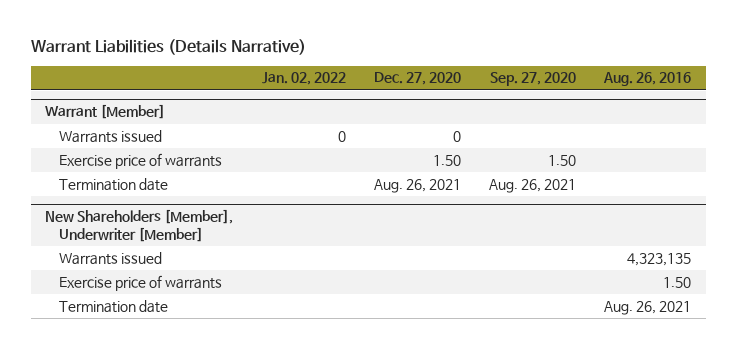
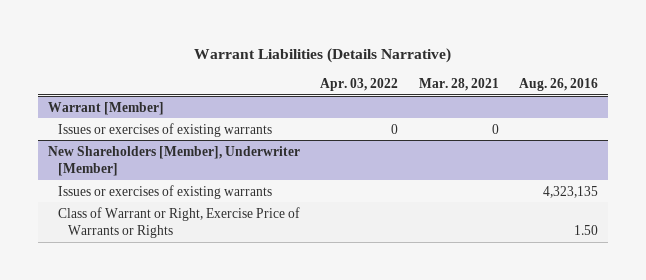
- | Jan. 02, 2022 | Dec. 27, 2020 | Sep. 27, 2020 | Aug. 26, 2016
+ | Apr. 03, 2022 | Mar. 28, 2021 | Aug. 26, 2016
@ Warrant [Member]
- Warrants issued | 0 | 0 | |
- Exercise price of warrants | | 1.50 | 1.50 |
- Termination date | | Aug. 26, 2021 | Aug. 26, 2021 |
+ Issues or exercises of existing warrants | 0 | 0 |
@ New Shareholders [Member], Underwriter [Member]
- Warrants issued | | | | 4,323,135
- Exercise price of warrants | | | | 1.50
- Termination date | | | | Aug. 26, 2021
+ Issues or exercises of existing warrants | | | 4,323,135
+ Class of Warrant or Right, Exercise Price of Warrants or Rights | | | 1.50

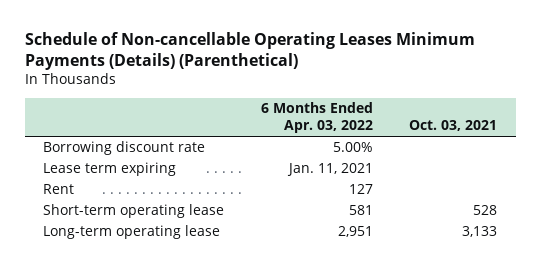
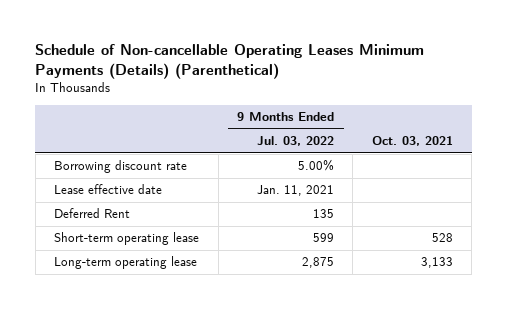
- | 6 Months Ended Apr. 03, 2022 | Oct. 03, 2021
+ | 9 Months Ended Jul. 03, 2022 | Oct. 03, 2021
- Lease term expiring | Jan. 11, 2021 |
- Rent | 127 |
+ Lease effective date | Jan. 11, 2021 |
+ Deferred Rent | 135 |

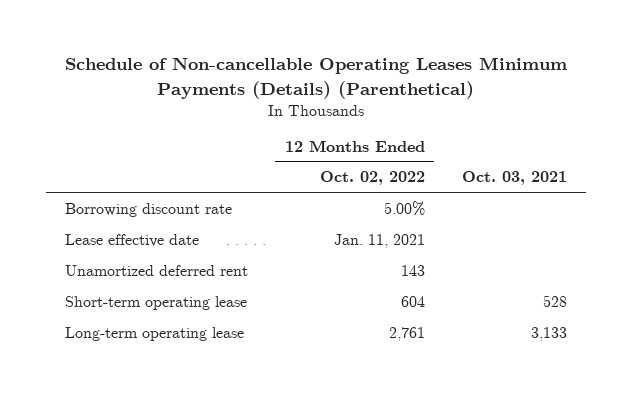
- | 9 Months Ended Jul. 03, 2022 | Oct. 03, 2021
+ | 12 Months Ended Oct. 02, 2022 | Oct. 03, 2021
- Deferred Rent | 135 |
+ Unamortized deferred rent | 143 |

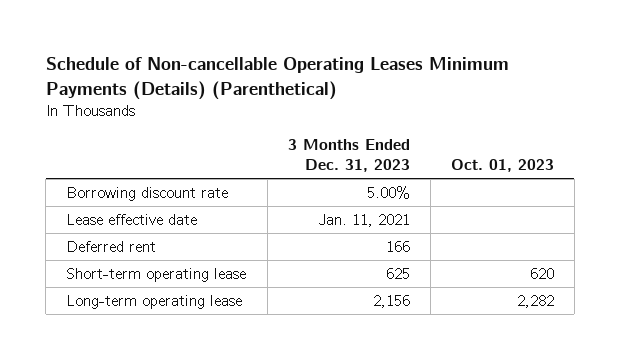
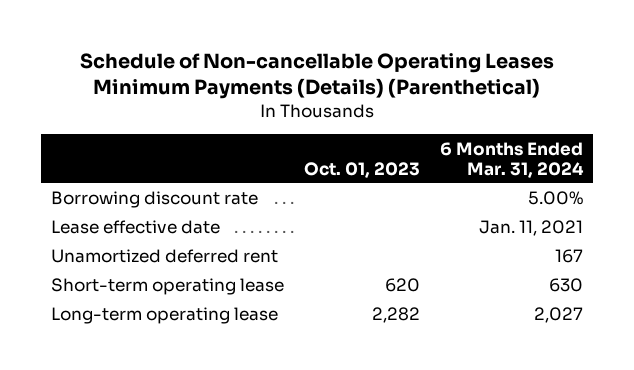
- | 3 Months Ended Dec. 31, 2023 | Oct. 01, 2023
+ | Oct. 01, 2023 | 6 Months Ended Mar. 31, 2024
- Deferred rent | 166 |
+ Unamortized deferred rent | | 167

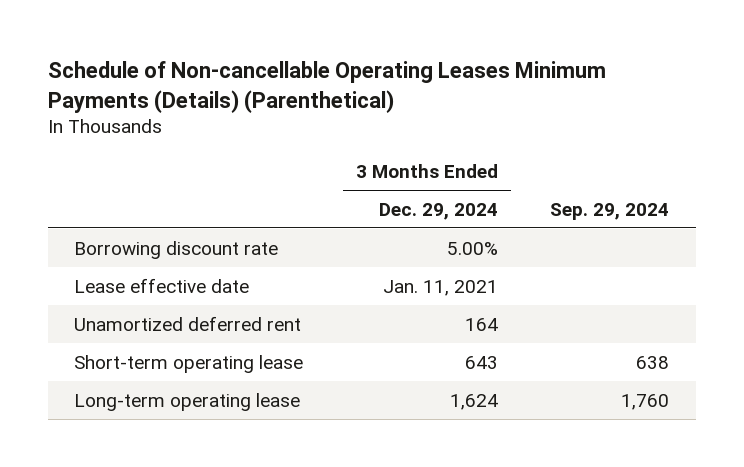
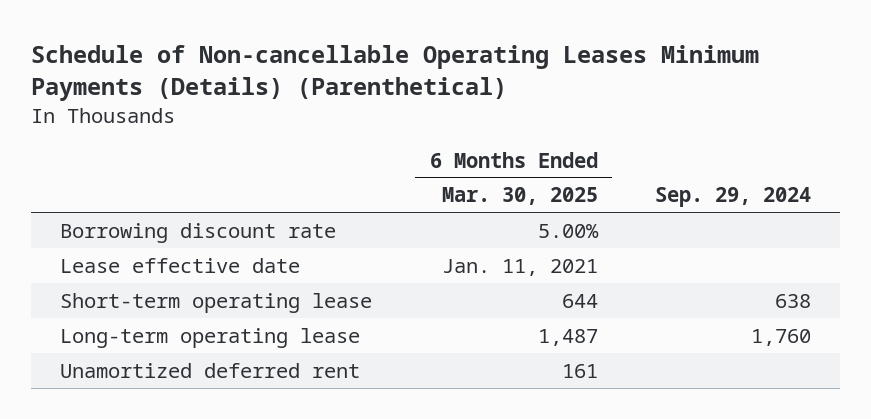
- | 3 Months Ended Dec. 29, 2024 | Sep. 29, 2024
+ | 6 Months Ended Mar. 30, 2025 | Sep. 29, 2024
moved down: Unamortized deferred rent | 161 |

